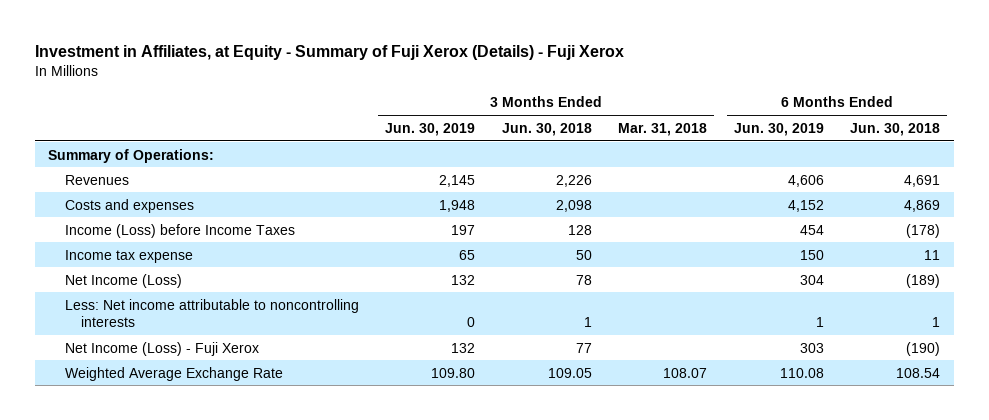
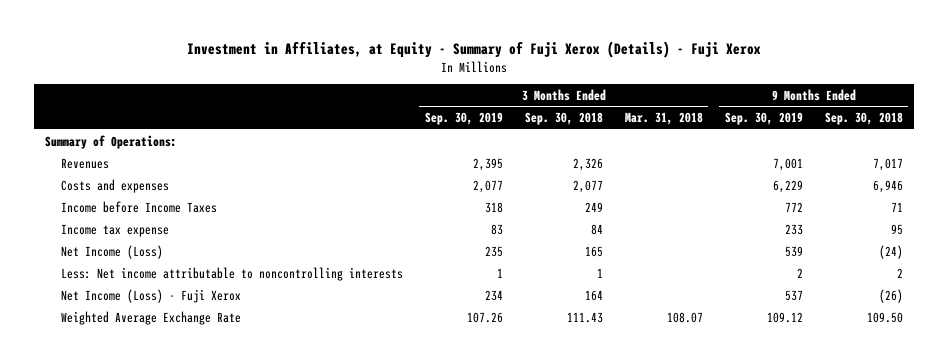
- | 3 Months Ended Jun. 30, 2019 | 3 Months Ended Jun. 30, 2018 | 3 Months Ended Mar. 31, 2018 | 6 Months Ended Jun. 30, 2019 | 6 Months Ended Jun. 30, 2018
+ | 3 Months Ended Sep. 30, 2019 | 3 Months Ended Sep. 30, 2018 | 3 Months Ended Mar. 31, 2018 | 9 Months Ended Sep. 30, 2019 | 9 Months Ended Sep. 30, 2018
- Income (Loss) before Income Taxes | 197 | 128 | | 454 | (178)
+ Income before Income Taxes | 318 | 249 | | 772 | 71

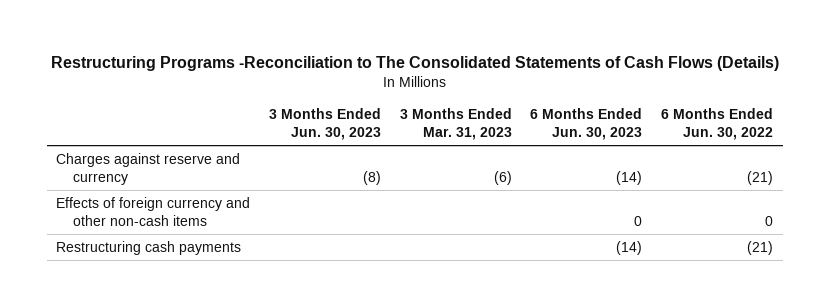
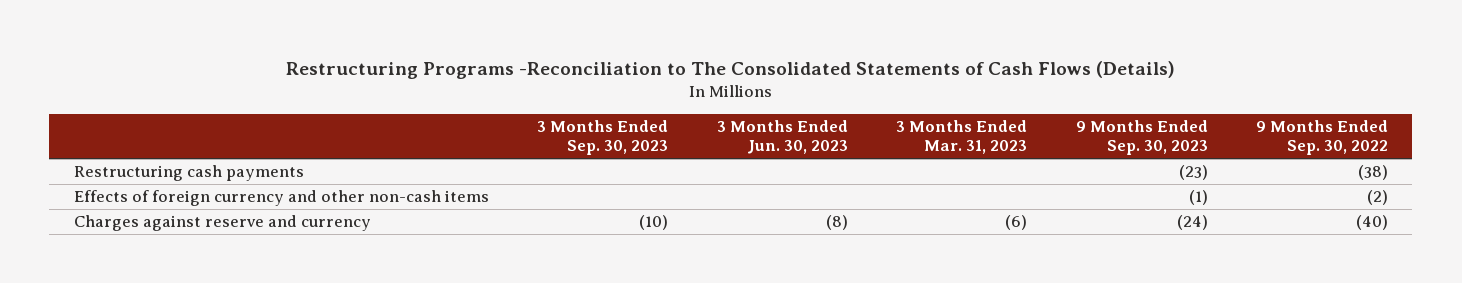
- | 3 Months Ended Jun. 30, 2023 | 3 Months Ended Mar. 31, 2023 | 6 Months Ended Jun. 30, 2023 | 6 Months Ended Jun. 30, 2022
+ | 3 Months Ended Sep. 30, 2023 | 3 Months Ended Jun. 30, 2023 | 3 Months Ended Mar. 31, 2023 | 9 Months Ended Sep. 30, 2023 | 9 Months Ended Sep. 30, 2022
moved down: Effects of foreign currency and other non-cash items | | | | (1) | (2)
moved down: Charges against reserve and currency | (10) | (8) | (6) | (24) | (40)

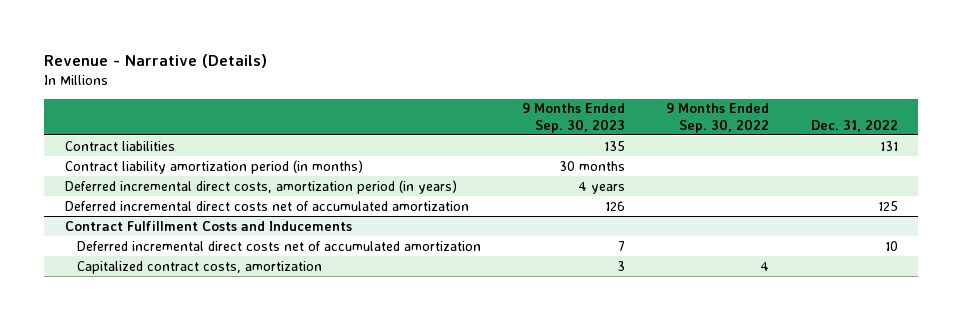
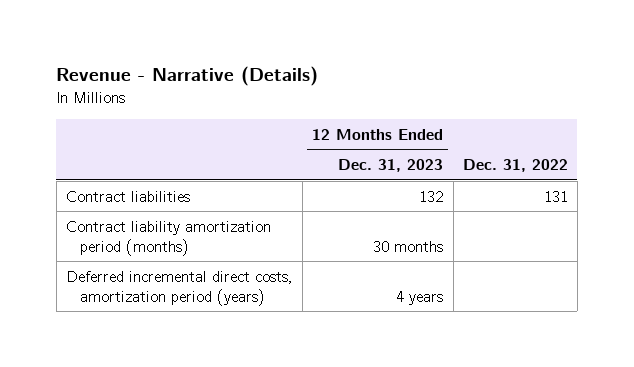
- | 9 Months Ended Sep. 30, 2023 | 9 Months Ended Sep. 30, 2022 | Dec. 31, 2022
+ | 12 Months Ended Dec. 31, 2023 | Dec. 31, 2022
- Contract liability amortization period (in months) | 30 months | |
- Deferred incremental direct costs, amortization period (in years) | 4 years | |
- Deferred incremental direct costs net of accumulated amortization | 126 | | 125
- Contract Fulfillment Costs and Inducements
- Deferred incremental direct costs net of accumulated amortization | 7 | | 10
- Capitalized contract costs, amortization | 3 | 4 |
+ Contract liability amortization period (months) | 30 months |
+ Deferred incremental direct costs, amortization period (years) | 4 years |

